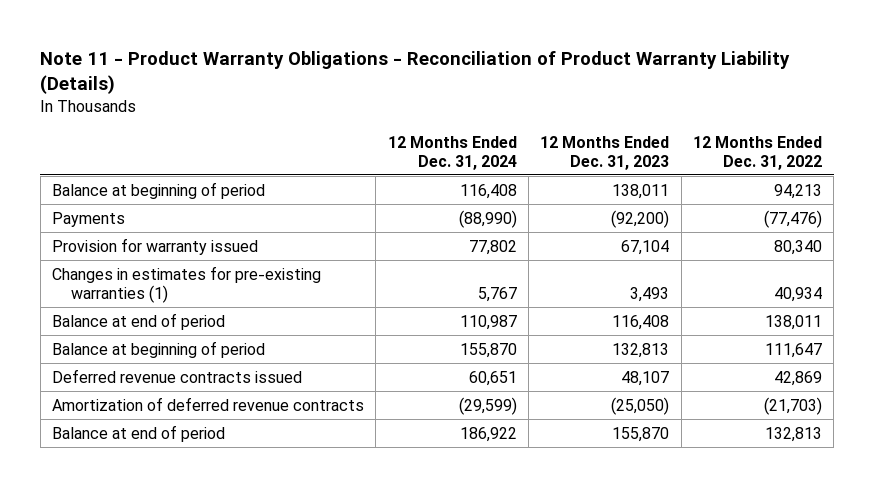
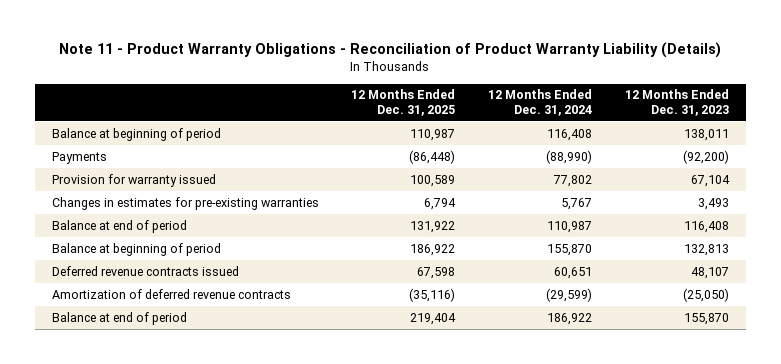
- | 12 Months Ended Dec. 31, 2024 | 12 Months Ended Dec. 31, 2023 | 12 Months Ended Dec. 31, 2022
+ | 12 Months Ended Dec. 31, 2025 | 12 Months Ended Dec. 31, 2024 | 12 Months Ended Dec. 31, 2023
- Changes in estimates for pre-existing warranties (1) | 5,767 | 3,493 | 40,934
+ Changes in estimates for pre-existing warranties | 6,794 | 5,767 | 3,493

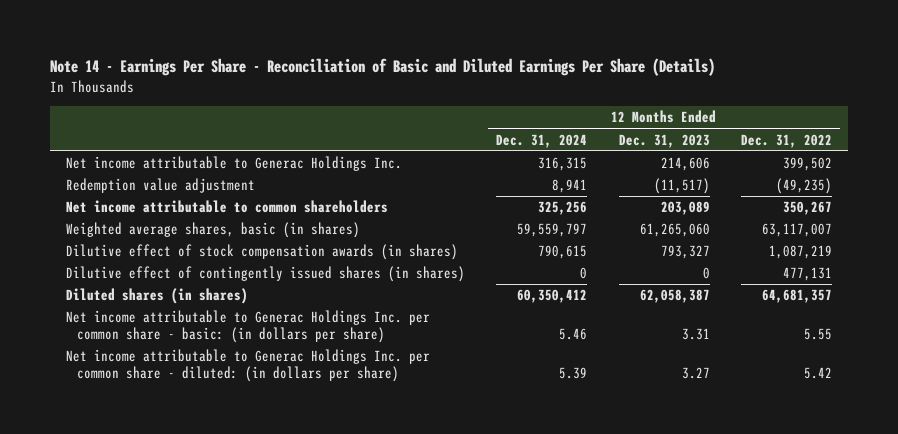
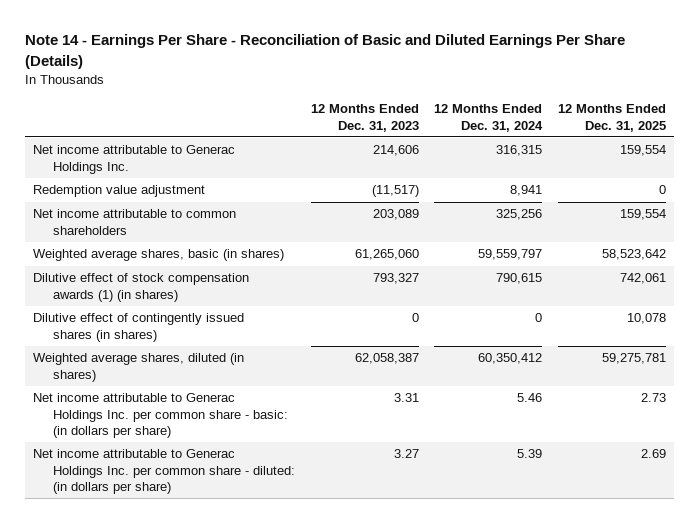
- | 12 Months Ended Dec. 31, 2024 | 12 Months Ended Dec. 31, 2023 | 12 Months Ended Dec. 31, 2022
+ | 12 Months Ended Dec. 31, 2023 | 12 Months Ended Dec. 31, 2024 | 12 Months Ended Dec. 31, 2025
- Dilutive effect of stock compensation awards (in shares) | 790,615 | 793,327 | 1,087,219
+ Dilutive effect of stock compensation awards (1) (in shares) | 793,327 | 790,615 | 742,061
- Diluted shares (in shares) | 60,350,412 | 62,058,387 | 64,681,357
+ Weighted average shares, diluted (in shares) | 62,058,387 | 60,350,412 | 59,275,781

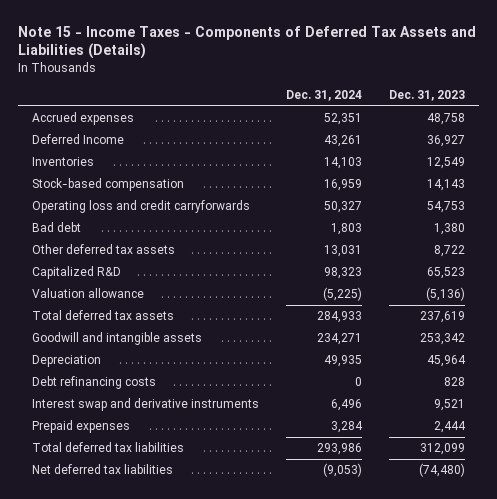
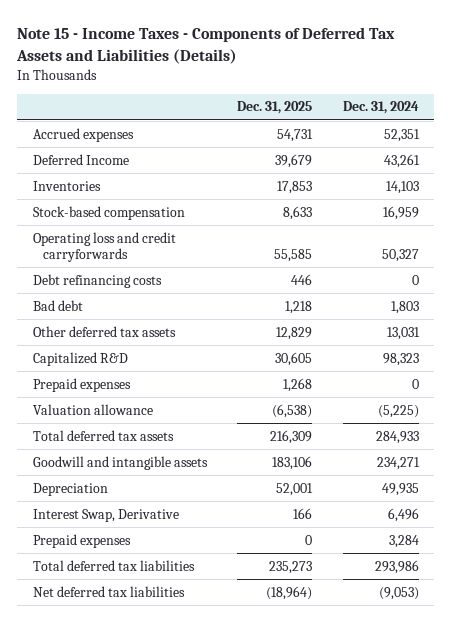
- | Dec. 31, 2024 | Dec. 31, 2023
+ | Dec. 31, 2025 | Dec. 31, 2024
moved up: Debt refinancing costs | 446 | 0
+ Prepaid expenses | 1,268 | 0
- Interest swap and derivative instruments | 6,496 | 9,521
+ Interest Swap, Derivative | 166 | 6,496

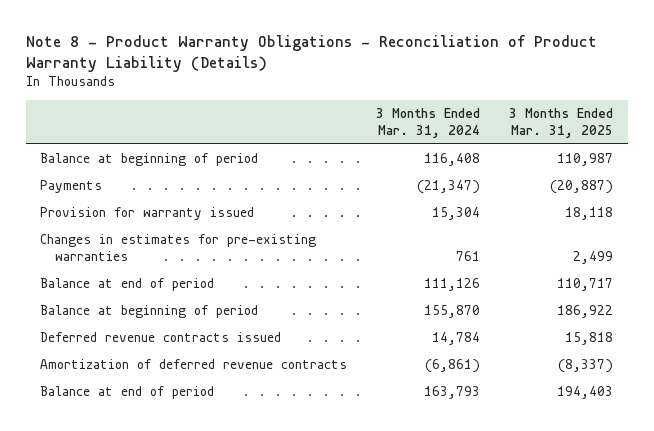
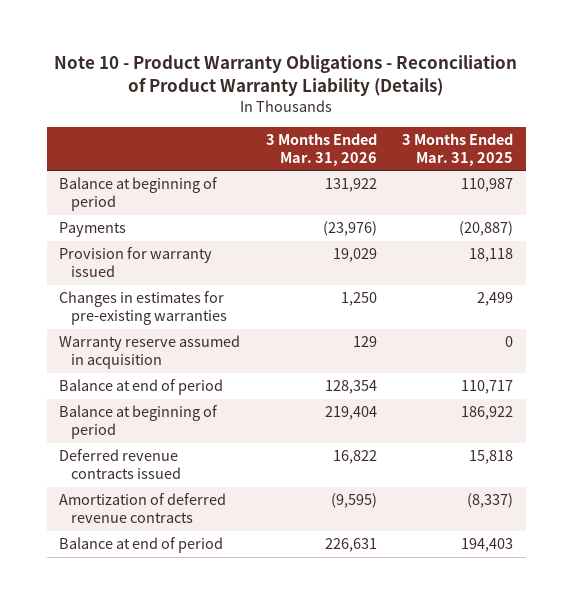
- Note 8 - Product Warranty Obligations - Reconciliation of Product Warranty Liability (Details)
+ Note 10 - Product Warranty Obligations - Reconciliation of Product Warranty Liability (Details)
- | 3 Months Ended Mar. 31, 2024 | 3 Months Ended Mar. 31, 2025
+ | 3 Months Ended Mar. 31, 2026 | 3 Months Ended Mar. 31, 2025
+ Warranty reserve assumed in acquisition | 129 | 0

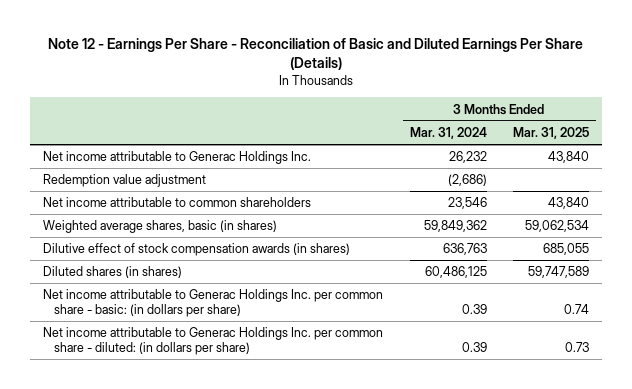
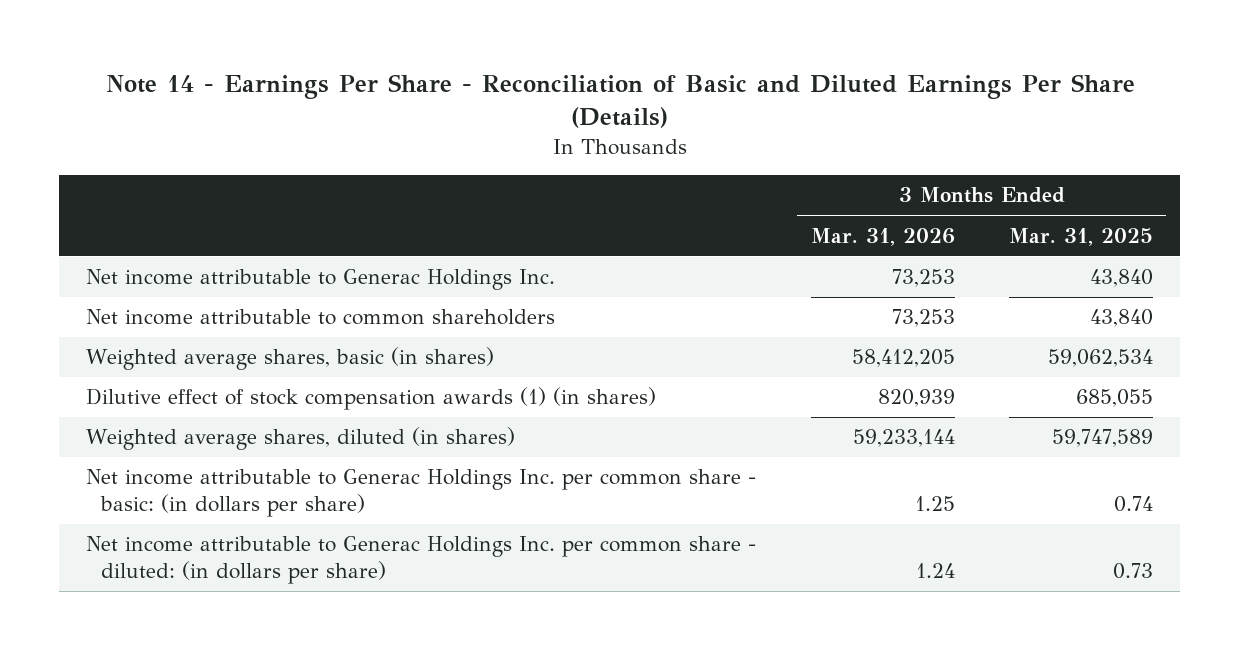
- Note 12 - Earnings Per Share - Reconciliation of Basic and Diluted Earnings Per Share (Details)
+ Note 14 - Earnings Per Share - Reconciliation of Basic and Diluted Earnings Per Share (Details)
- | 3 Months Ended Mar. 31, 2024 | 3 Months Ended Mar. 31, 2025
+ | 3 Months Ended Mar. 31, 2026 | 3 Months Ended Mar. 31, 2025
- Redemption value adjustment | (2,686) |
- Dilutive effect of stock compensation awards (in shares) | 636,763 | 685,055
- Diluted shares (in shares) | 60,486,125 | 59,747,589
+ Dilutive effect of stock compensation awards (1) (in shares) | 820,939 | 685,055
+ Weighted average shares, diluted (in shares) | 59,233,144 | 59,747,589

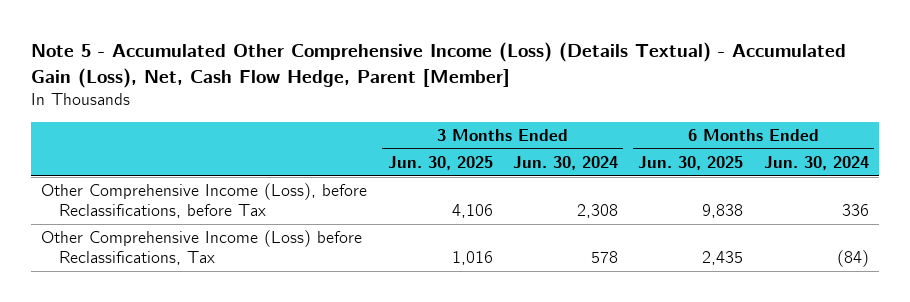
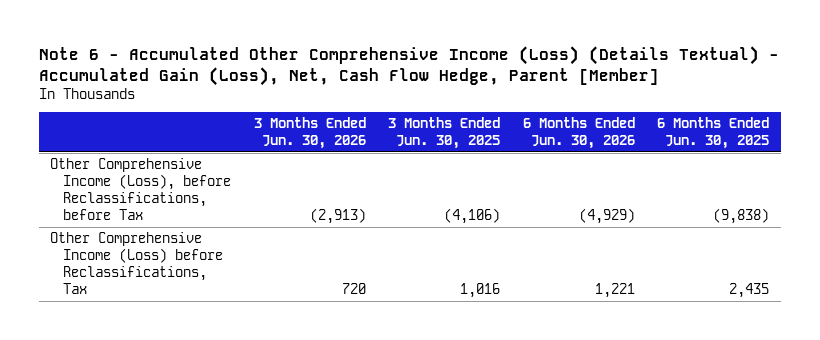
- Note 5 - Accumulated Other Comprehensive Income (Loss) (Details Textual) - Accumulated Gain (Loss), Net, Cash Flow Hedge, Parent [Member]
+ Note 6 - Accumulated Other Comprehensive Income (Loss) (Details Textual) - Accumulated Gain (Loss), Net, Cash Flow Hedge, Parent [Member]
- | 3 Months Ended Jun. 30, 2025 | 3 Months Ended Jun. 30, 2024 | 6 Months Ended Jun. 30, 2025 | 6 Months Ended Jun. 30, 2024
+ | 3 Months Ended Jun. 30, 2026 | 3 Months Ended Jun. 30, 2025 | 6 Months Ended Jun. 30, 2026 | 6 Months Ended Jun. 30, 2025
- Other Comprehensive Income (Loss), before Reclassifications, before Tax | 4,106 | 2,308 | 9,838 | 336
+ Other Comprehensive Income (Loss), before Reclassifications, before Tax | (2,913) | (4,106) | (4,929) | (9,838)

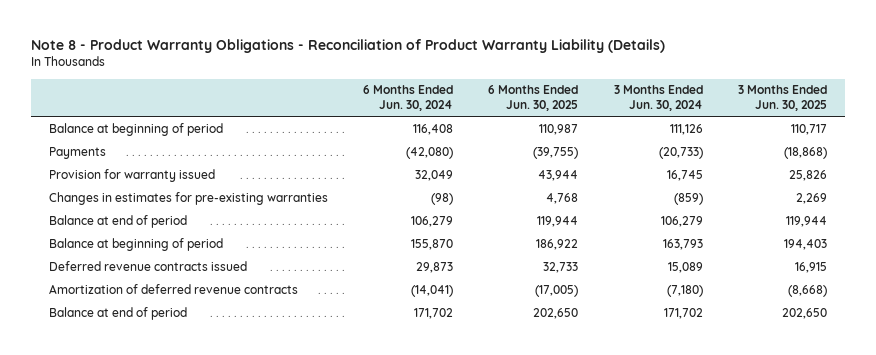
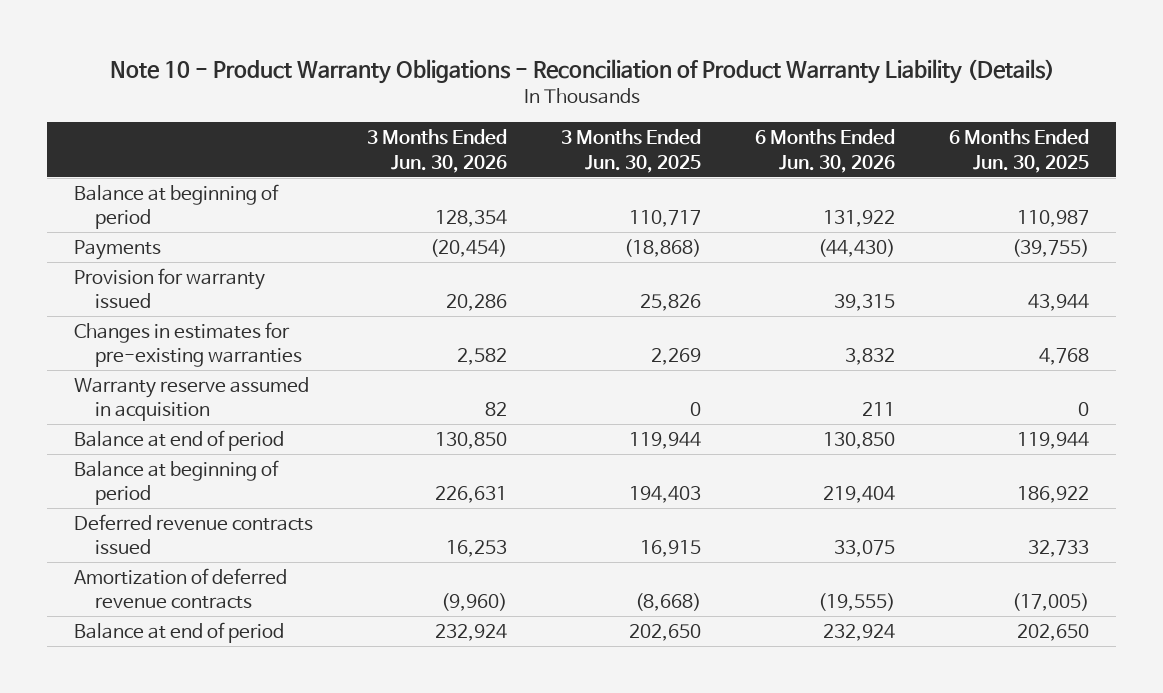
- Note 8 - Product Warranty Obligations - Reconciliation of Product Warranty Liability (Details)
+ Note 10 - Product Warranty Obligations - Reconciliation of Product Warranty Liability (Details)
- | 6 Months Ended Jun. 30, 2024 | 6 Months Ended Jun. 30, 2025 | 3 Months Ended Jun. 30, 2024 | 3 Months Ended Jun. 30, 2025
+ | 3 Months Ended Jun. 30, 2026 | 3 Months Ended Jun. 30, 2025 | 6 Months Ended Jun. 30, 2026 | 6 Months Ended Jun. 30, 2025
+ Warranty reserve assumed in acquisition | 82 | 0 | 211 | 0

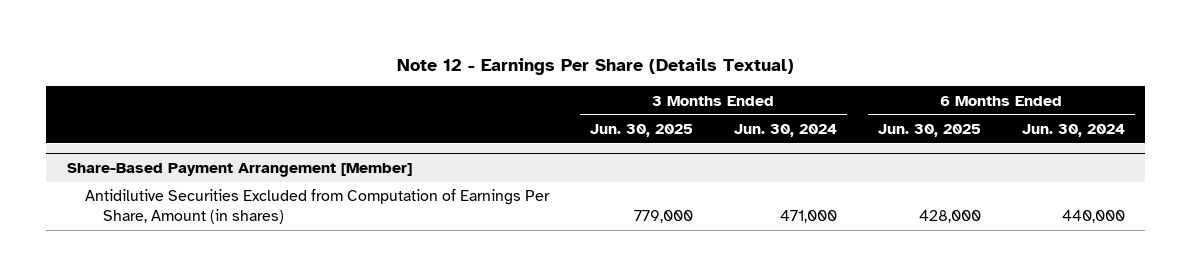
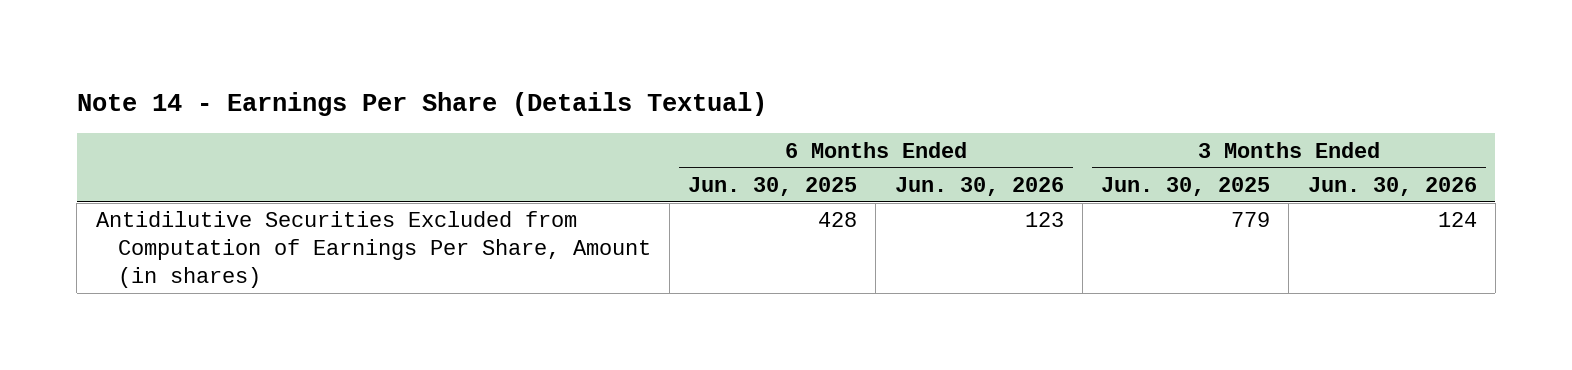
- Note 12 - Earnings Per Share (Details Textual)
+ Note 14 - Earnings Per Share (Details Textual)
- | 3 Months Ended Jun. 30, 2025 | 3 Months Ended Jun. 30, 2024 | 6 Months Ended Jun. 30, 2025 | 6 Months Ended Jun. 30, 2024
+ | 6 Months Ended Jun. 30, 2025 | 6 Months Ended Jun. 30, 2026 | 3 Months Ended Jun. 30, 2025 | 3 Months Ended Jun. 30, 2026
- Share-Based Payment Arrangement [Member]
- Antidilutive Securities Excluded from Computation of Earnings Per Share, Amount (in shares) | 779,000 | 471,000 | 428,000 | 440,000
+ Antidilutive Securities Excluded from Computation of Earnings Per Share, Amount (in shares) | 428 | 123 | 779 | 124

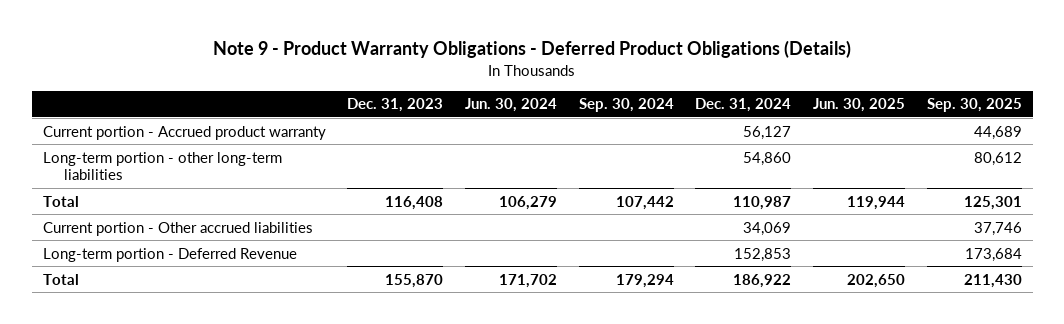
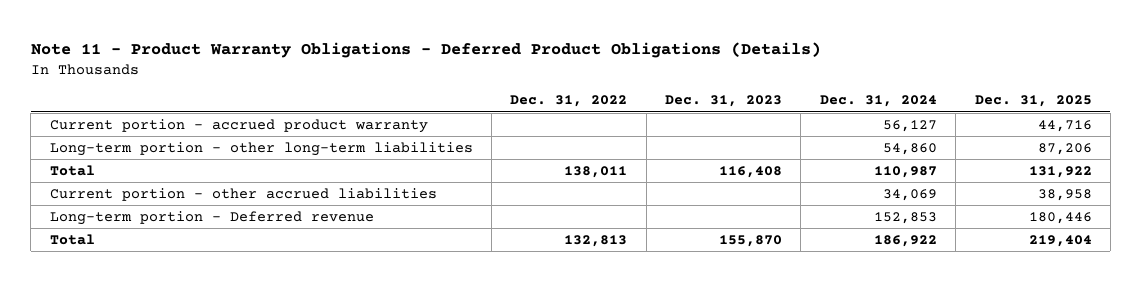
- Note 9 - Product Warranty Obligations - Deferred Product Obligations (Details)
+ Note 11 - Product Warranty Obligations - Deferred Product Obligations (Details)
- | Dec. 31, 2023 | Jun. 30, 2024 | Sep. 30, 2024 | Dec. 31, 2024 | Jun. 30, 2025 | Sep. 30, 2025
+ | Dec. 31, 2022 | Dec. 31, 2023 | Dec. 31, 2024 | Dec. 31, 2025
- Current portion - Accrued product warranty | | | | 56,127 | | 44,689
+ Current portion - accrued product warranty | | | 56,127 | 44,716
- Current portion - Other accrued liabilities | | | | 34,069 | | 37,746
- Long-term portion - Deferred Revenue | | | | 152,853 | | 173,684
+ Current portion - other accrued liabilities | | | 34,069 | 38,958
+ Long-term portion - Deferred revenue | | | 152,853 | 180,446

